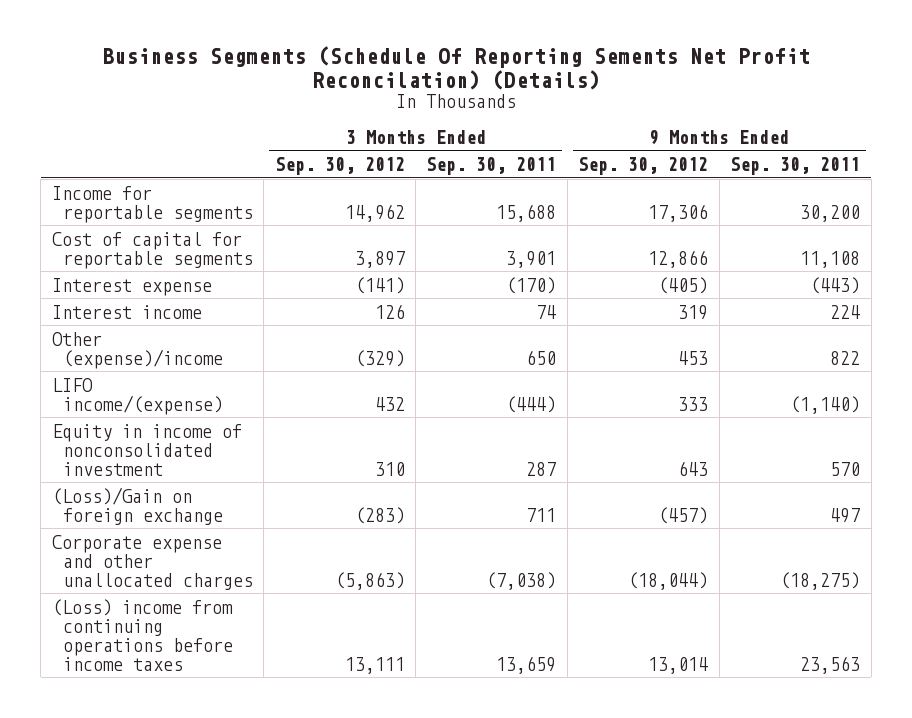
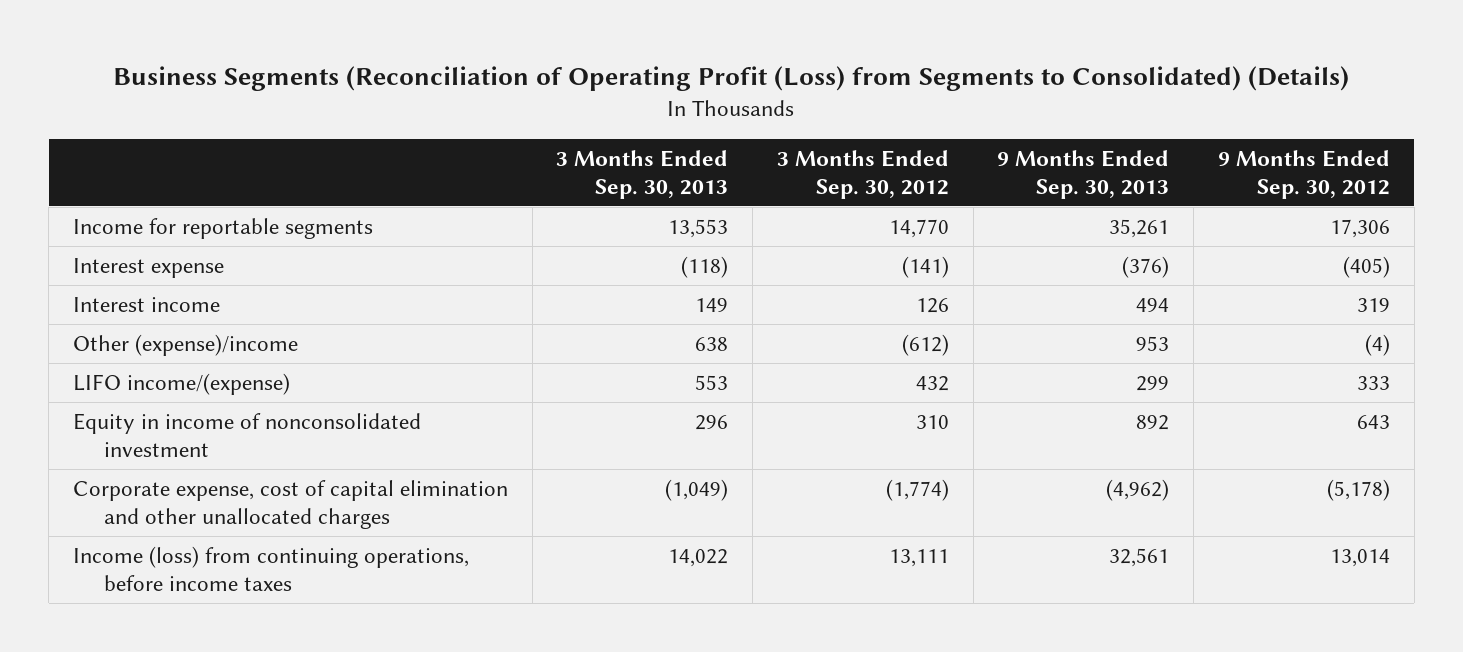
- Business Segments (Schedule Of Reporting Sements Net Profit Reconcilation) (Details)
+ Business Segments (Reconciliation of Operating Profit (Loss) from Segments to Consolidated) (Details)
- | 3 Months Ended Sep. 30, 2012 | 3 Months Ended Sep. 30, 2011 | 9 Months Ended Sep. 30, 2012 | 9 Months Ended Sep. 30, 2011
+ | 3 Months Ended Sep. 30, 2013 | 3 Months Ended Sep. 30, 2012 | 9 Months Ended Sep. 30, 2013 | 9 Months Ended Sep. 30, 2012
- Income for reportable segments | 14,962 | 15,688 | 17,306 | 30,200
- Cost of capital for reportable segments | 3,897 | 3,901 | 12,866 | 11,108
+ Income for reportable segments | 13,553 | 14,770 | 35,261 | 17,306
- Other (expense)/income | (329) | 650 | 453 | 822
+ Other (expense)/income | 638 | (612) | 953 | (4)
- (Loss)/Gain on foreign exchange | (283) | 711 | (457) | 497
- Corporate expense and other unallocated charges | (5,863) | (7,038) | (18,044) | (18,275)
- (Loss) income from continuing operations before income taxes | 13,111 | 13,659 | 13,014 | 23,563
+ Corporate expense, cost of capital elimination and other unallocated charges | (1,049) | (1,774) | (4,962) | (5,178)
+ Income (loss) from continuing operations, before income taxes | 14,022 | 13,111 | 32,561 | 13,014

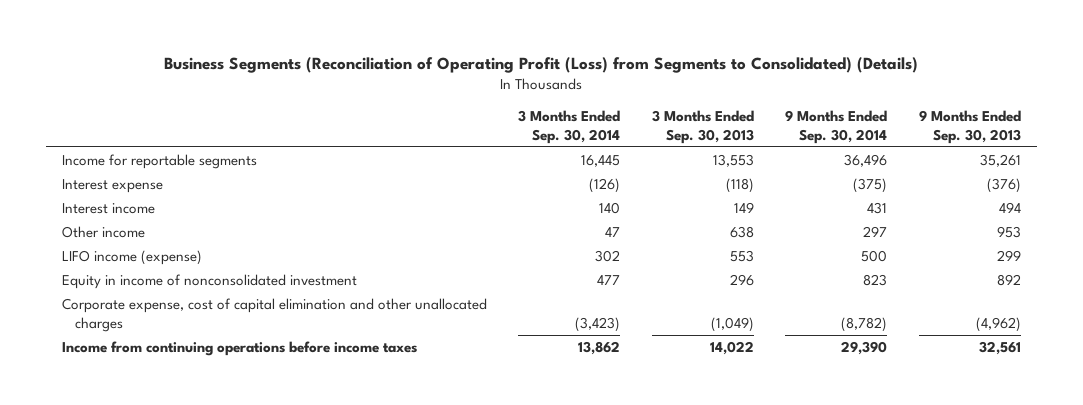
- | 3 Months Ended Sep. 30, 2013 | 3 Months Ended Sep. 30, 2012 | 9 Months Ended Sep. 30, 2013 | 9 Months Ended Sep. 30, 2012
+ | 3 Months Ended Sep. 30, 2014 | 3 Months Ended Sep. 30, 2013 | 9 Months Ended Sep. 30, 2014 | 9 Months Ended Sep. 30, 2013
- Other (expense)/income | 638 | (612) | 953 | (4)
- LIFO income/(expense) | 553 | 432 | 299 | 333
+ Other income | 47 | 638 | 297 | 953
+ LIFO income (expense) | 302 | 553 | 500 | 299
- Income (loss) from continuing operations, before income taxes | 14,022 | 13,111 | 32,561 | 13,014
+ Income from continuing operations before income taxes | 13,862 | 14,022 | 29,390 | 32,561

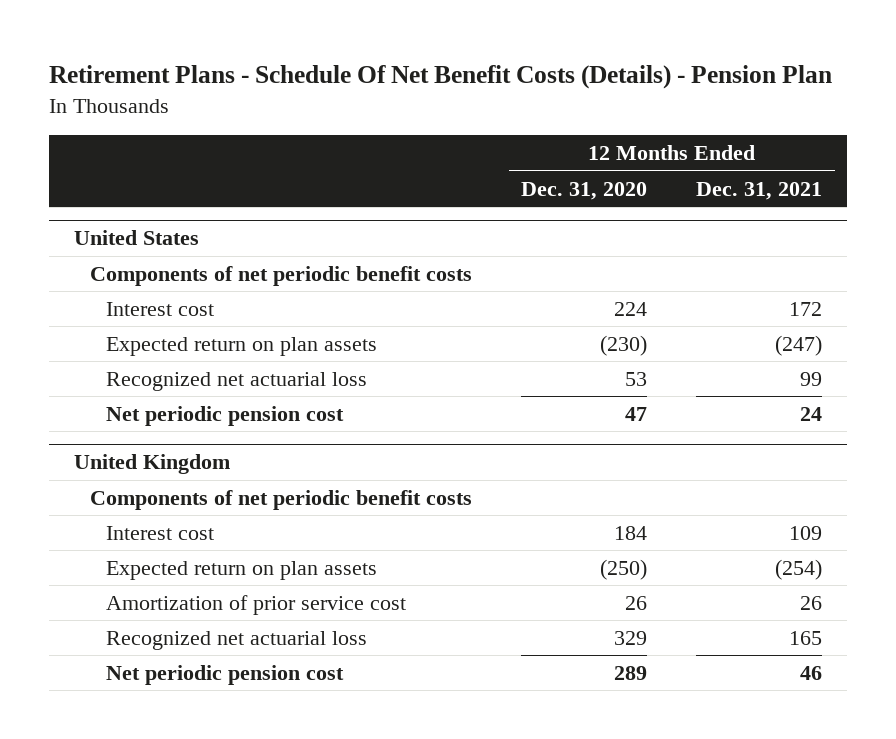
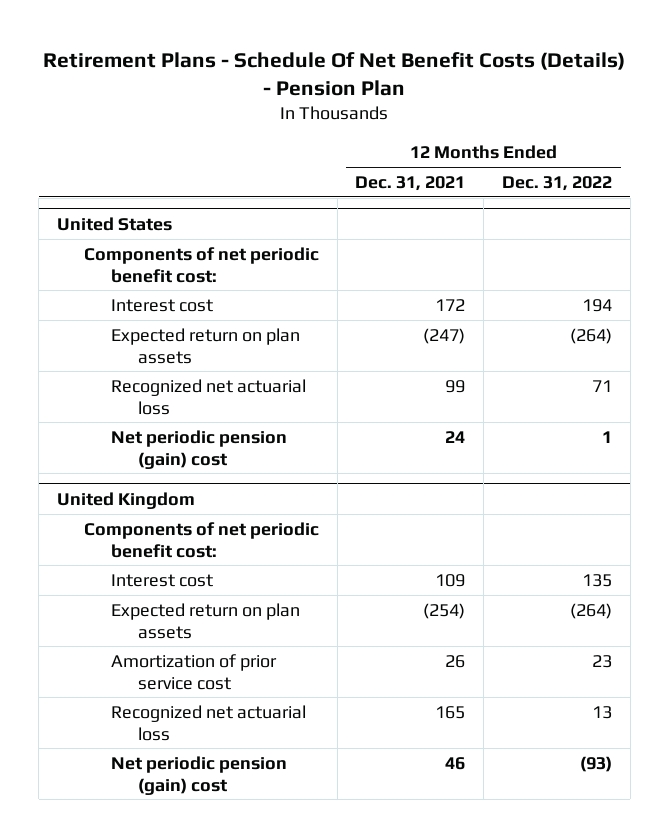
- | 12 Months Ended Dec. 31, 2020 | 12 Months Ended Dec. 31, 2021
+ | 12 Months Ended Dec. 31, 2021 | 12 Months Ended Dec. 31, 2022
@ United States
- Components of net periodic benefit costs
+ Components of net periodic benefit cost:
- Net periodic pension cost | 47 | 24
+ Net periodic pension (gain) cost | 24 | 1
@ United Kingdom
- Components of net periodic benefit costs
+ Components of net periodic benefit cost:
- Net periodic pension cost | 289 | 46
+ Net periodic pension (gain) cost | 46 | (93)

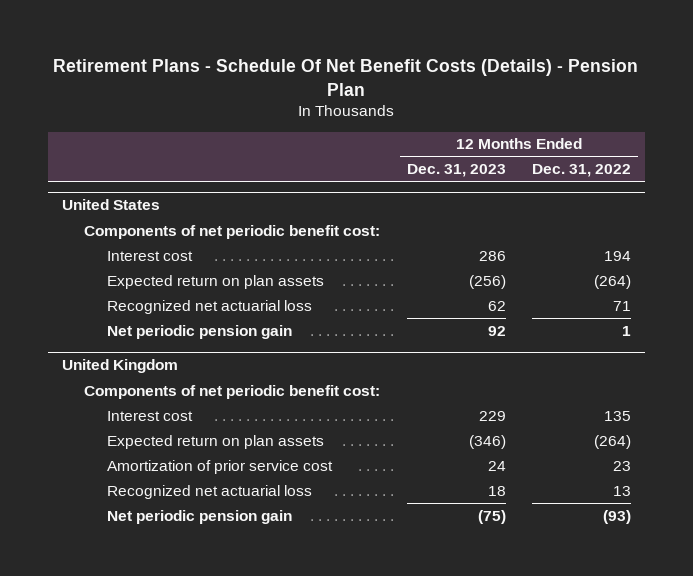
- | 12 Months Ended Dec. 31, 2021 | 12 Months Ended Dec. 31, 2022
+ | 12 Months Ended Dec. 31, 2023 | 12 Months Ended Dec. 31, 2022
@ United States
- Net periodic pension (gain) cost | 24 | 1
+ Net periodic pension gain | 92 | 1
@ United Kingdom
- Net periodic pension (gain) cost | 46 | (93)
+ Net periodic pension gain | (75) | (93)

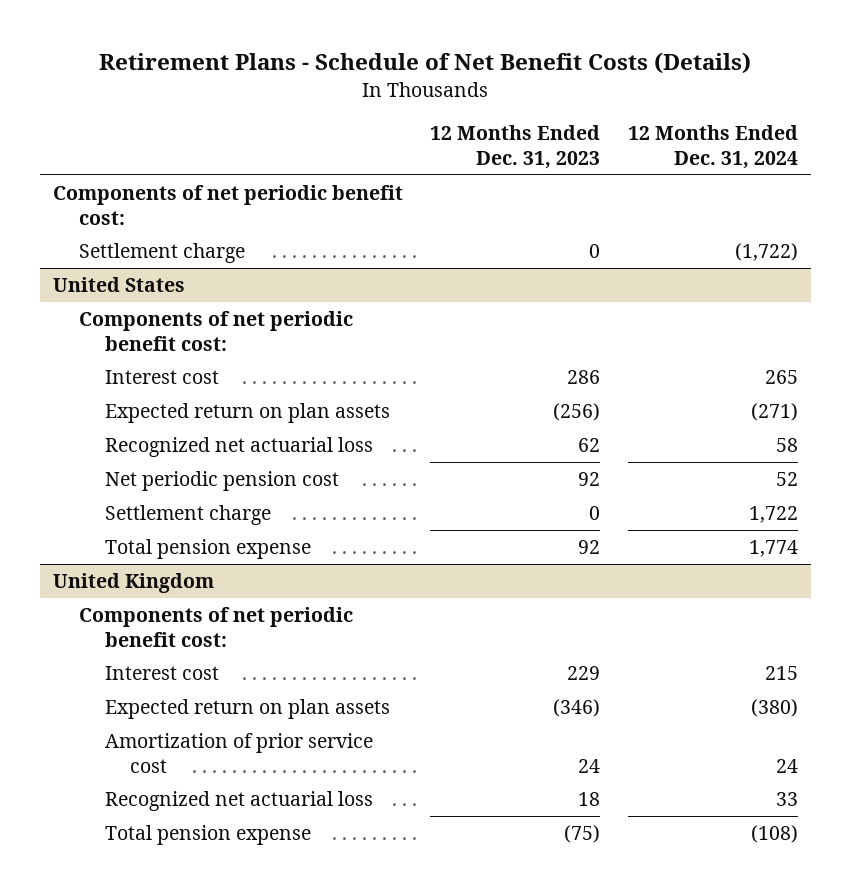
- Retirement Plans - Schedule Of Net Benefit Costs (Details) - Pension Plan
+ Retirement Plans - Schedule of Net Benefit Costs (Details)
- | 12 Months Ended Dec. 31, 2023 | 12 Months Ended Dec. 31, 2022
+ | 12 Months Ended Dec. 31, 2023 | 12 Months Ended Dec. 31, 2024
+ Components of net periodic benefit cost:
+ Settlement charge | 0 | (1,722)
@ United States
- Net periodic pension gain | 92 | 1
+ Net periodic pension cost | 92 | 52
+ Settlement charge | 0 | 1,722
+ Total pension expense | 92 | 1,774
@ United Kingdom
- Net periodic pension gain | (75) | (93)
+ Total pension expense | (75) | (108)

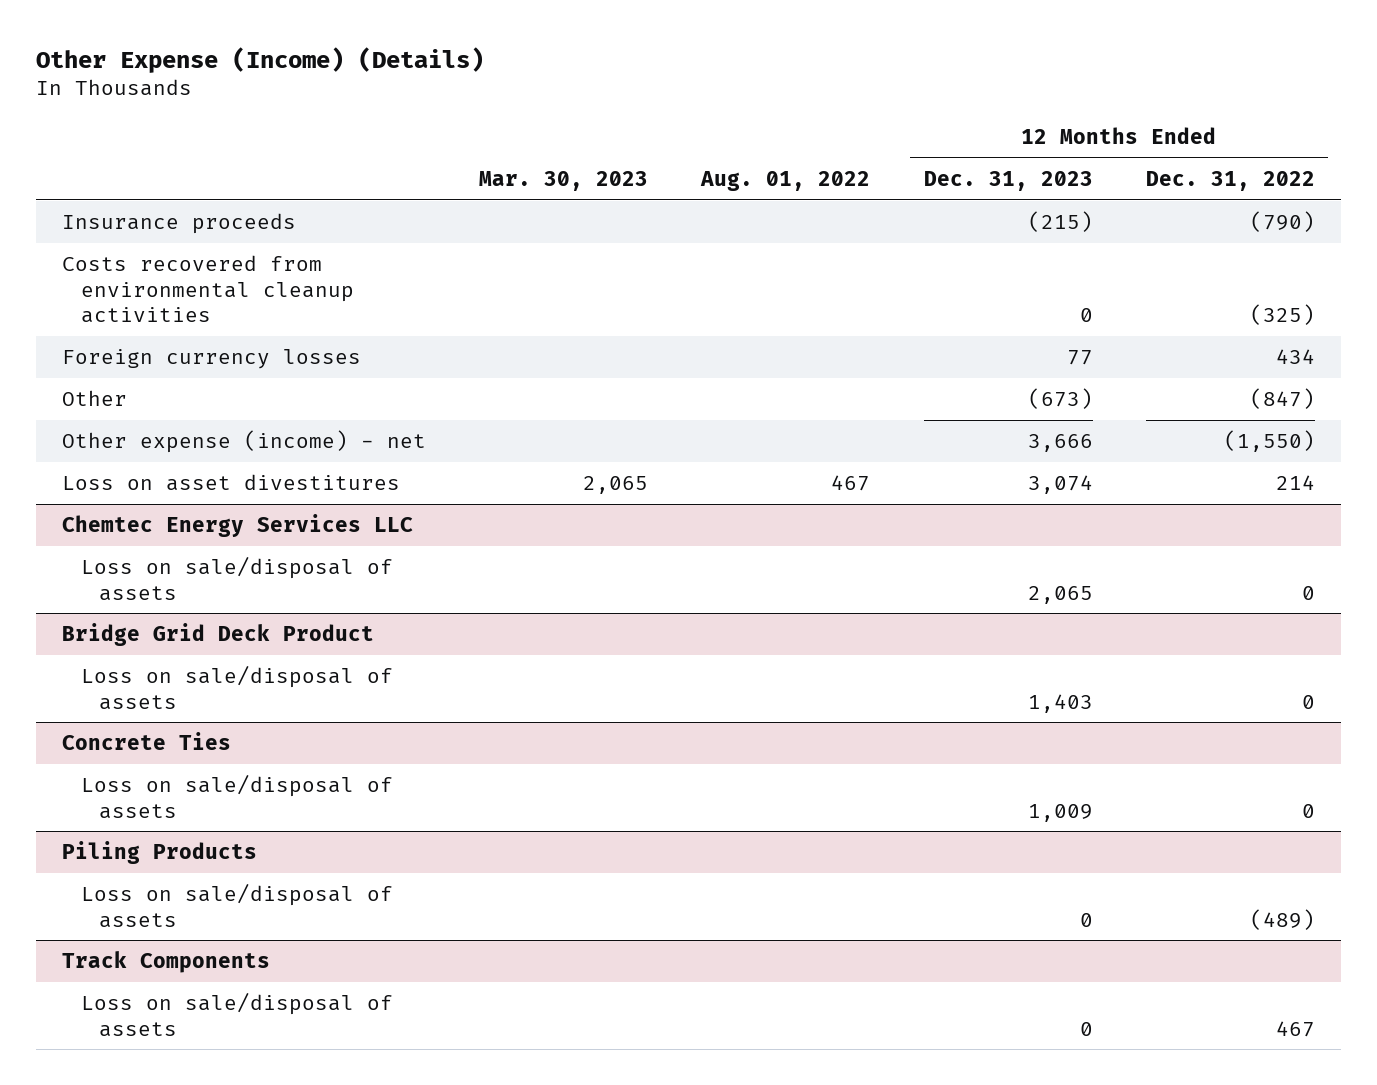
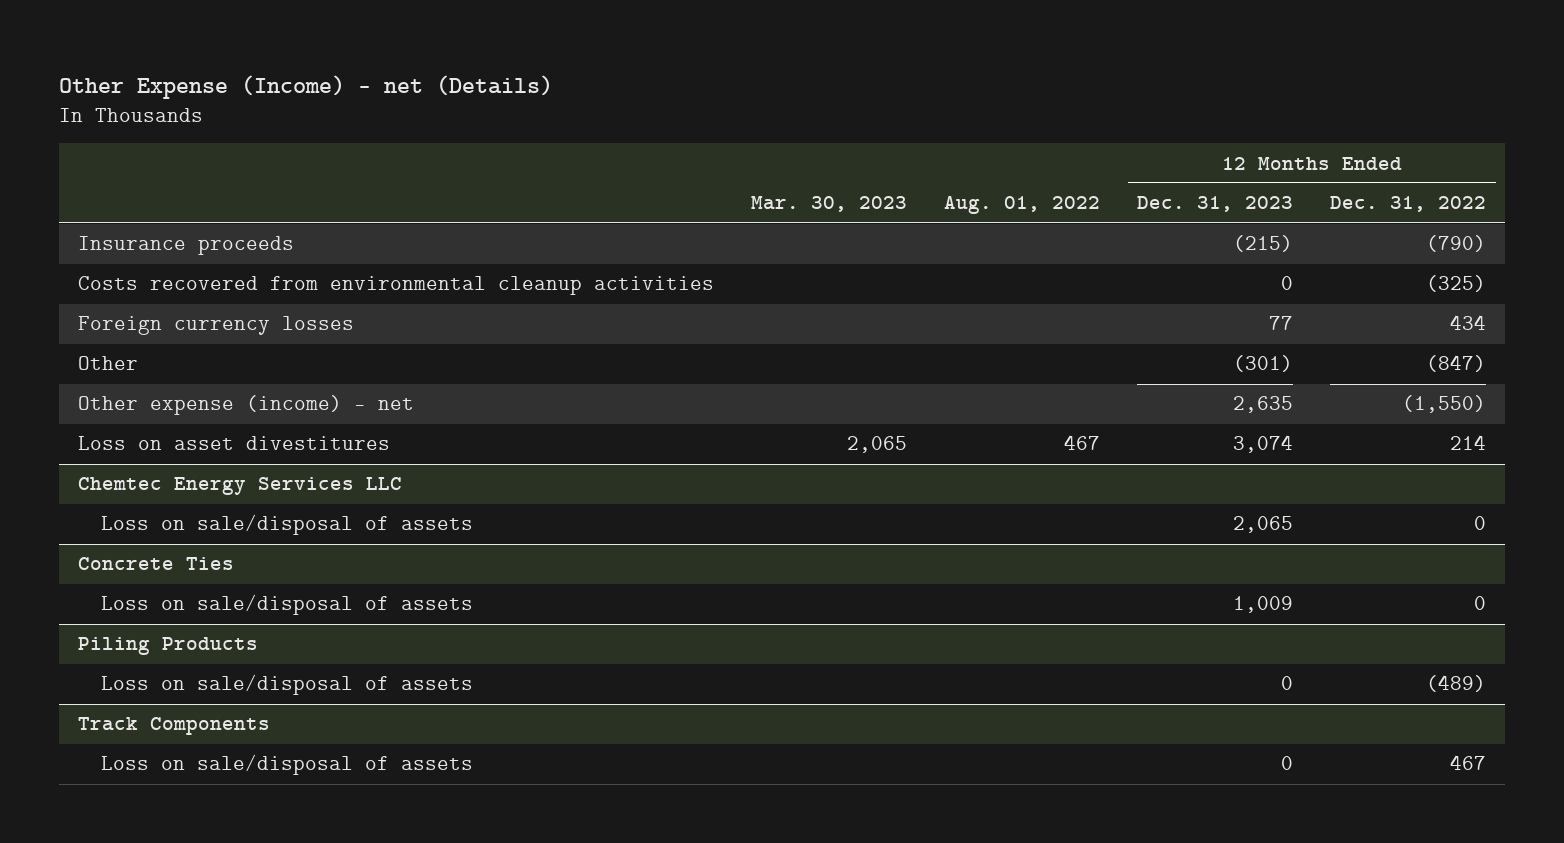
- Other Expense (Income) (Details)
+ Other Expense (Income) - net (Details)
- Other | | | (673) | (847)
- Other expense (income) - net | | | 3,666 | (1,550)
+ Other | | | (301) | (847)
+ Other expense (income) - net | | | 2,635 | (1,550)
- Bridge Grid Deck Product
- Loss on sale/disposal of assets | | | 1,403 | 0

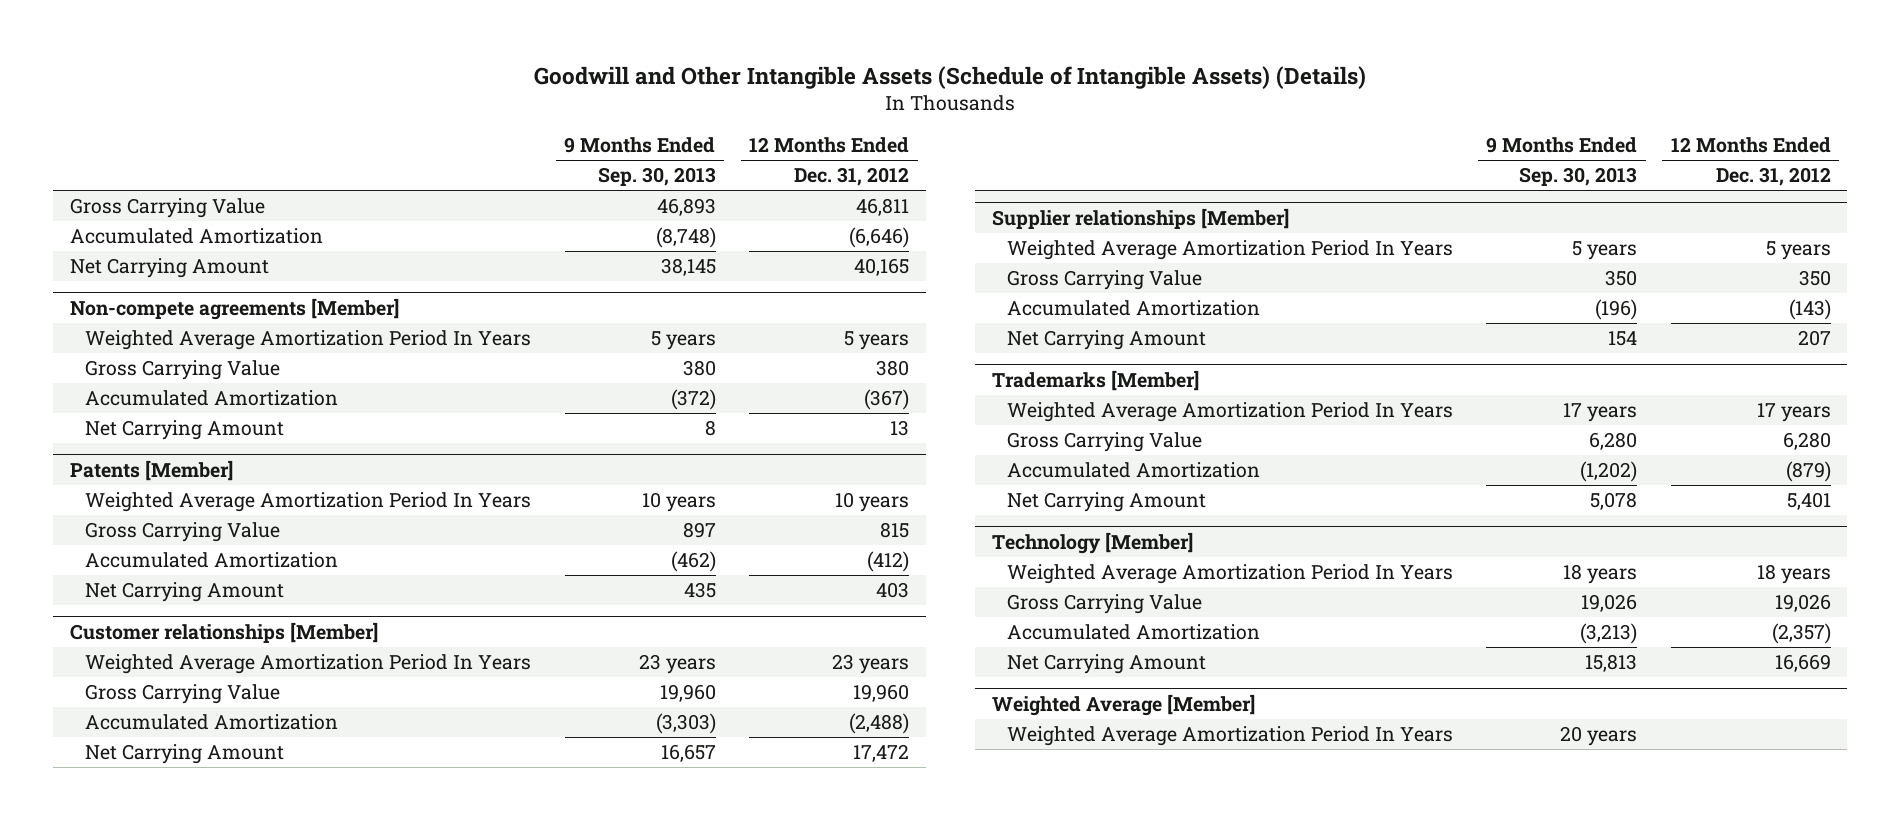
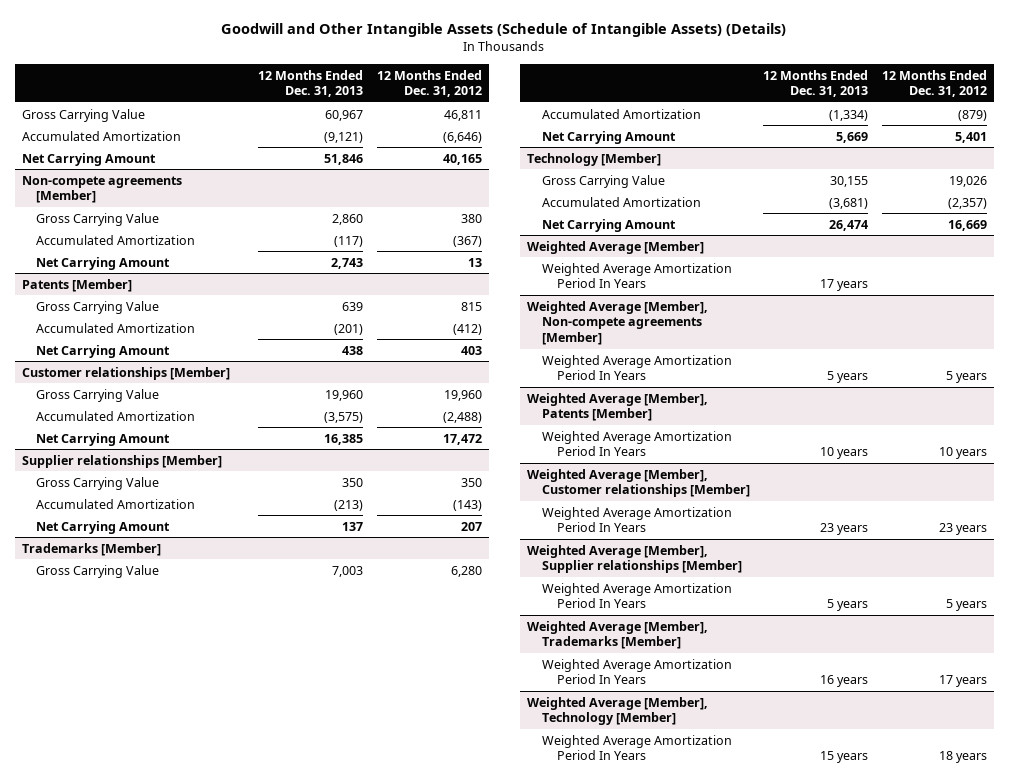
- | 9 Months Ended Sep. 30, 2013 | 12 Months Ended Dec. 31, 2012
+ | 12 Months Ended Dec. 31, 2013 | 12 Months Ended Dec. 31, 2012
@ Non-compete agreements [Member]
- Weighted Average Amortization Period In Years | 5 years | 5 years
@ Patents [Member]
- Weighted Average Amortization Period In Years | 10 years | 10 years
@ Customer relationships [Member]
- Weighted Average Amortization Period In Years | 23 years | 23 years
@ Supplier relationships [Member]
- Weighted Average Amortization Period In Years | 5 years | 5 years
@ Trademarks [Member]
- Weighted Average Amortization Period In Years | 17 years | 17 years
@ Technology [Member]
- Weighted Average Amortization Period In Years | 18 years | 18 years
+ Weighted Average [Member], Non-compete agreements [Member]
+ Weighted Average Amortization Period In Years | 5 years | 5 years
+ Weighted Average [Member], Patents [Member]
+ Weighted Average Amortization Period In Years | 10 years | 10 years
+ Weighted Average [Member], Customer relationships [Member]
+ Weighted Average Amortization Period In Years | 23 years | 23 years
+ Weighted Average [Member], Supplier relationships [Member]
+ Weighted Average Amortization Period In Years | 5 years | 5 years
+ Weighted Average [Member], Trademarks [Member]
+ Weighted Average Amortization Period In Years | 16 years | 17 years
+ Weighted Average [Member], Technology [Member]
+ Weighted Average Amortization Period In Years | 15 years | 18 years

